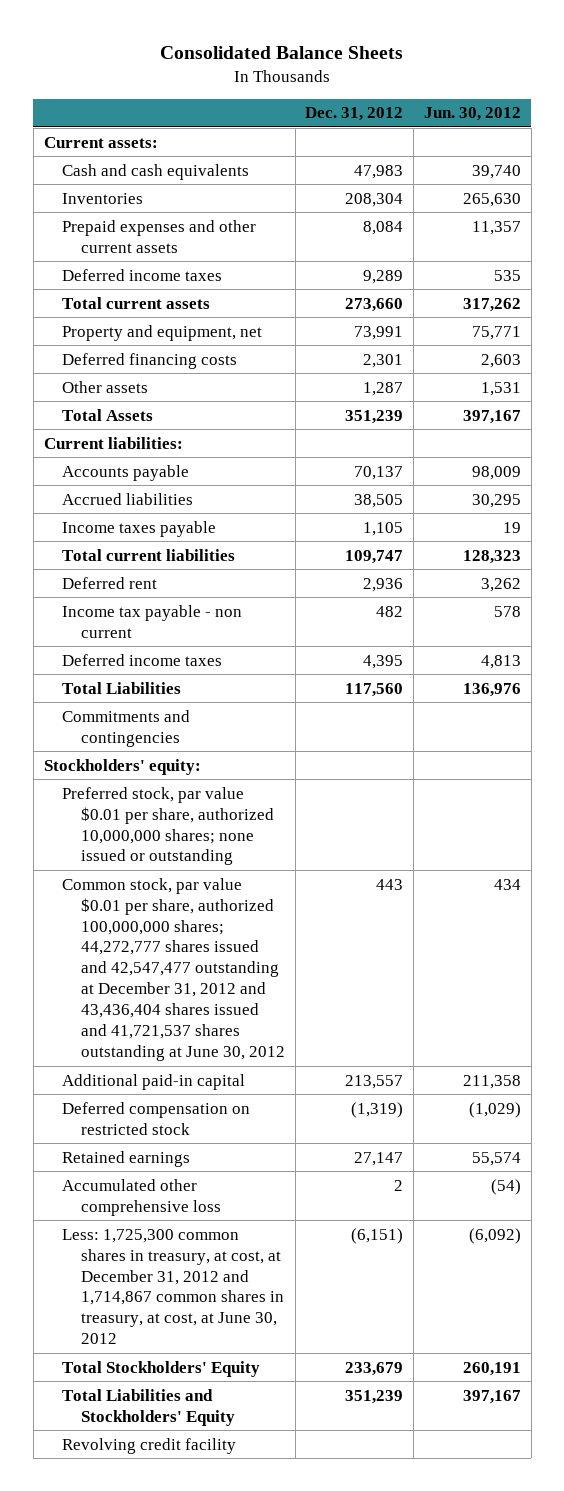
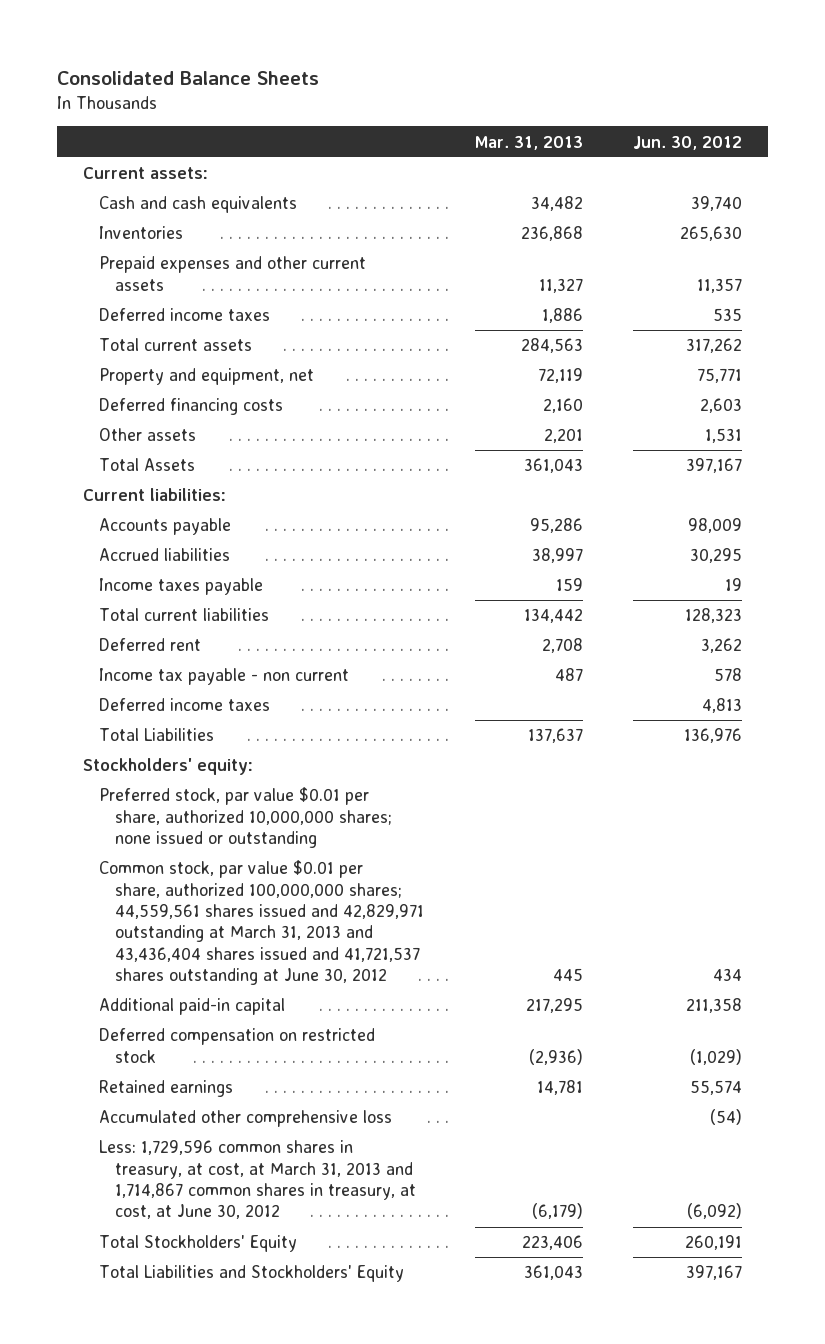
- | Dec. 31, 2012 | Jun. 30, 2012
+ | Mar. 31, 2013 | Jun. 30, 2012
- Commitments and contingencies
- Common stock, par value $0.01 per share, authorized 100,000,000 shares; 44,272,777 shares issued and 42,547,477 outstanding at December 31, 2012 and 43,436,404 shares issued and 41,721,537 shares outstanding at June 30, 2012 | 443 | 434
+ Common stock, par value $0.01 per share, authorized 100,000,000 shares; 44,559,561 shares issued and 42,829,971 outstanding at March 31, 2013 and 43,436,404 shares issued and 41,721,537 shares outstanding at June 30, 2012 | 445 | 434
- Less: 1,725,300 common shares in treasury, at cost, at December 31, 2012 and 1,714,867 common shares in treasury, at cost, at June 30, 2012 | (6,151) | (6,092)
+ Less: 1,729,596 common shares in treasury, at cost, at March 31, 2013 and 1,714,867 common shares in treasury, at cost, at June 30, 2012 | (6,179) | (6,092)
- Revolving credit facility

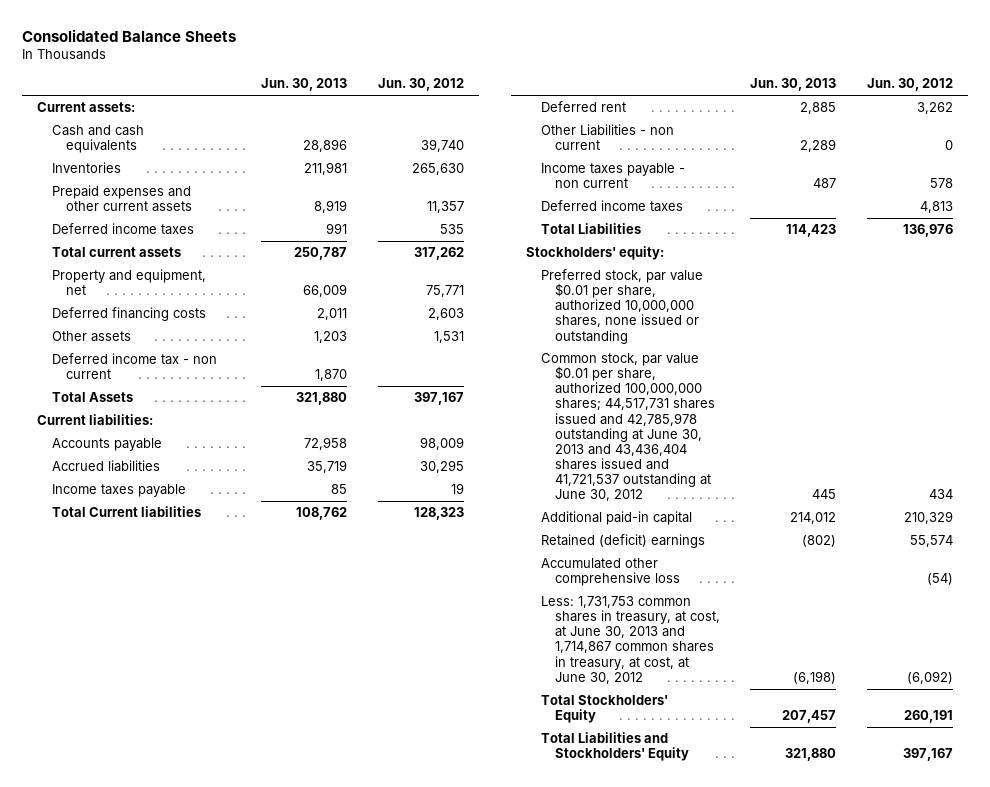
- | Mar. 31, 2013 | Jun. 30, 2012
+ | Jun. 30, 2013 | Jun. 30, 2012
+ Deferred income tax - non current | 1,870 |
- Total current liabilities | 134,442 | 128,323
+ Total Current liabilities | 108,762 | 128,323
- Income tax payable - non current | 487 | 578
+ Other Liabilities - non current | 2,289 | 0
+ Income taxes payable - non current | 487 | 578
- Preferred stock, par value $0.01 per share, authorized 10,000,000 shares; none issued or outstanding
- Common stock, par value $0.01 per share, authorized 100,000,000 shares; 44,559,561 shares issued and 42,829,971 outstanding at March 31, 2013 and 43,436,404 shares issued and 41,721,537 shares outstanding at June 30, 2012 | 445 | 434
- Additional paid-in capital | 217,295 | 211,358
- Deferred compensation on restricted stock | (2,936) | (1,029)
- Retained earnings | 14,781 | 55,574
+ Preferred stock, par value $0.01 per share, authorized 10,000,000 shares, none issued or outstanding
+ Common stock, par value $0.01 per share, authorized 100,000,000 shares; 44,517,731 shares issued and 42,785,978 outstanding at June 30, 2013 and 43,436,404 shares issued and 41,721,537 outstanding at June 30, 2012 | 445 | 434
+ Additional paid-in capital | 214,012 | 210,329
+ Retained (deficit) earnings | (802) | 55,574
- Less: 1,729,596 common shares in treasury, at cost, at March 31, 2013 and 1,714,867 common shares in treasury, at cost, at June 30, 2012 | (6,179) | (6,092)
+ Less: 1,731,753 common shares in treasury, at cost, at June 30, 2013 and 1,714,867 common shares in treasury, at cost, at June 30, 2012 | (6,198) | (6,092)

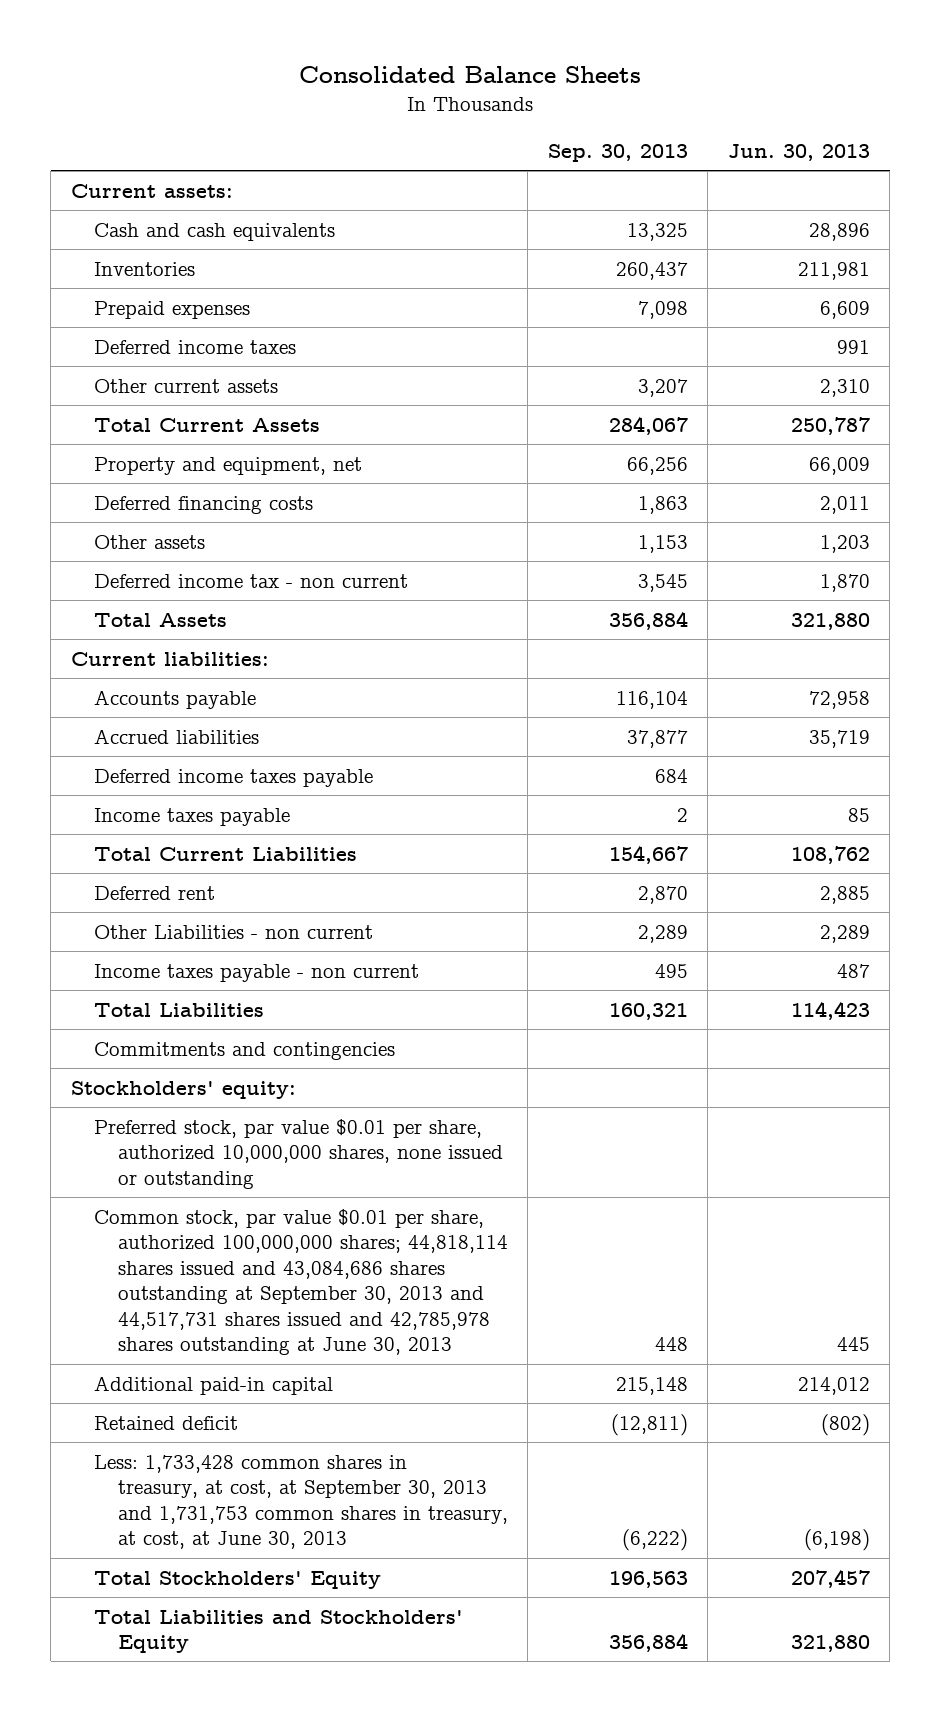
- | Jun. 30, 2013 | Jun. 30, 2012
+ | Sep. 30, 2013 | Jun. 30, 2013
- Prepaid expenses and other current assets | 8,919 | 11,357
+ Prepaid expenses | 7,098 | 6,609
- Total current assets | 250,787 | 317,262
+ Other current assets | 3,207 | 2,310
+ Total Current Assets | 284,067 | 250,787
+ Deferred income taxes payable | 684 |
- Total Current liabilities | 108,762 | 128,323
+ Total Current Liabilities | 154,667 | 108,762
- Deferred income taxes | | 4,813
+ Commitments and contingencies
- Common stock, par value $0.01 per share, authorized 100,000,000 shares; 44,517,731 shares issued and 42,785,978 outstanding at June 30, 2013 and 43,436,404 shares issued and 41,721,537 outstanding at June 30, 2012 | 445 | 434
+ Common stock, par value $0.01 per share, authorized 100,000,000 shares; 44,818,114 shares issued and 43,084,686 shares outstanding at September 30, 2013 and 44,517,731 shares issued and 42,785,978 shares outstanding at June 30, 2013 | 448 | 445
- Retained (deficit) earnings | (802) | 55,574
- Accumulated other comprehensive loss | | (54)
- Less: 1,731,753 common shares in treasury, at cost, at June 30, 2013 and 1,714,867 common shares in treasury, at cost, at June 30, 2012 | (6,198) | (6,092)
+ Retained deficit | (12,811) | (802)
+ Less: 1,733,428 common shares in treasury, at cost, at September 30, 2013 and 1,731,753 common shares in treasury, at cost, at June 30, 2013 | (6,222) | (6,198)

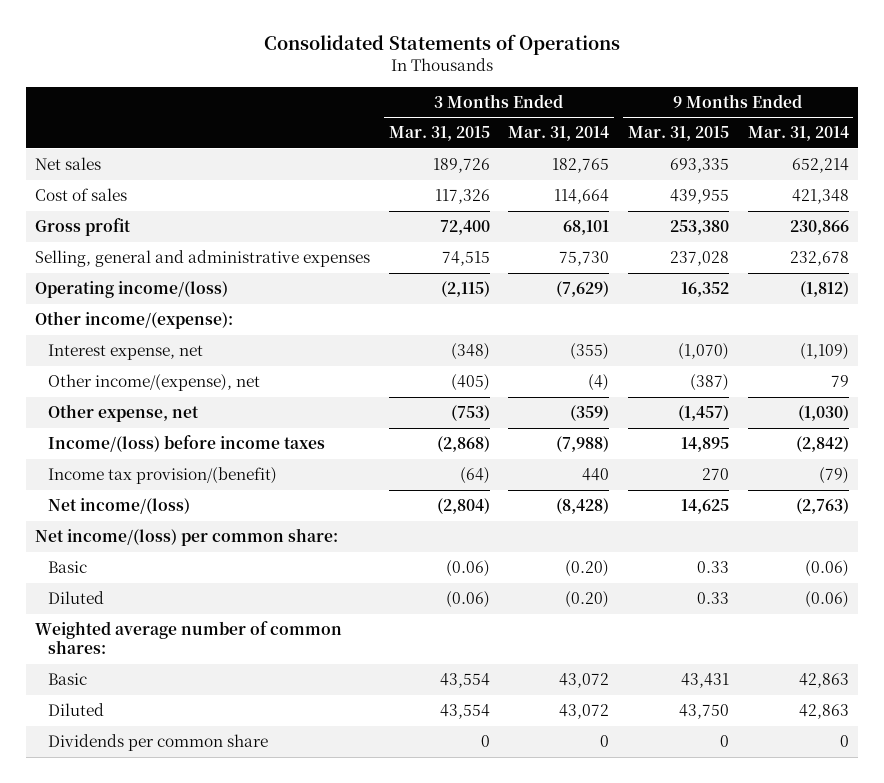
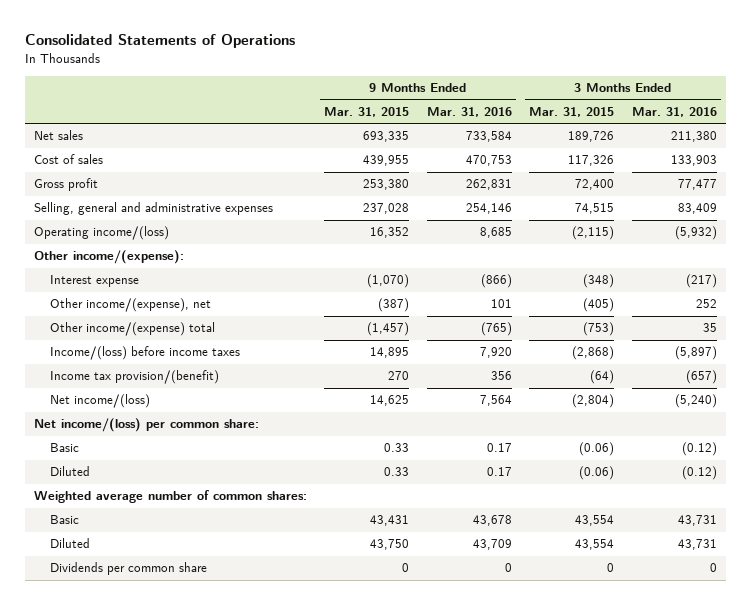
- | 3 Months Ended Mar. 31, 2015 | 3 Months Ended Mar. 31, 2014 | 9 Months Ended Mar. 31, 2015 | 9 Months Ended Mar. 31, 2014
+ | 9 Months Ended Mar. 31, 2015 | 9 Months Ended Mar. 31, 2016 | 3 Months Ended Mar. 31, 2015 | 3 Months Ended Mar. 31, 2016
- Interest expense, net | (348) | (355) | (1,070) | (1,109)
+ Interest expense | (1,070) | (866) | (348) | (217)
- Other expense, net | (753) | (359) | (1,457) | (1,030)
+ Other income/(expense) total | (1,457) | (765) | (753) | 35

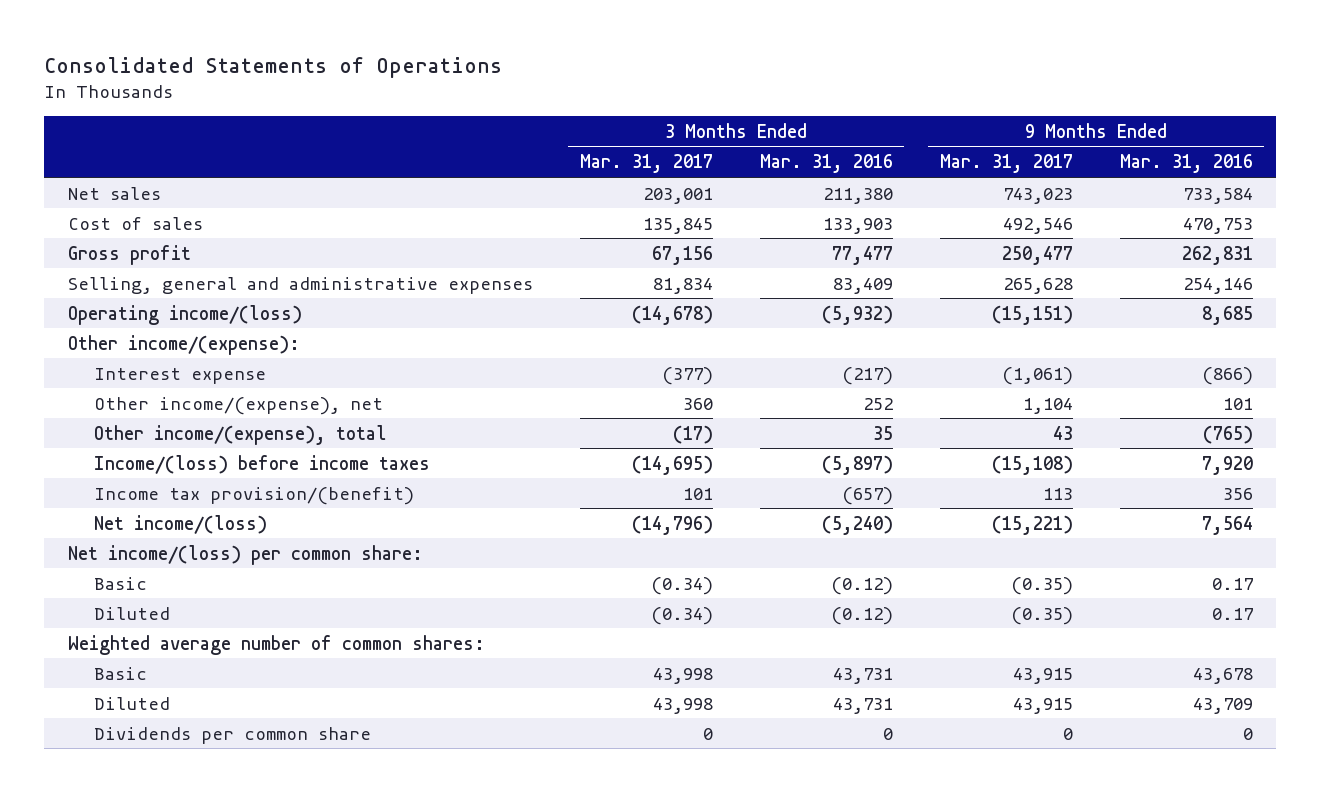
- | 9 Months Ended Mar. 31, 2015 | 9 Months Ended Mar. 31, 2016 | 3 Months Ended Mar. 31, 2015 | 3 Months Ended Mar. 31, 2016
+ | 3 Months Ended Mar. 31, 2017 | 3 Months Ended Mar. 31, 2016 | 9 Months Ended Mar. 31, 2017 | 9 Months Ended Mar. 31, 2016
- Other income/(expense) total | (1,457) | (765) | (753) | 35
+ Other income/(expense), total | (17) | 35 | 43 | (765)

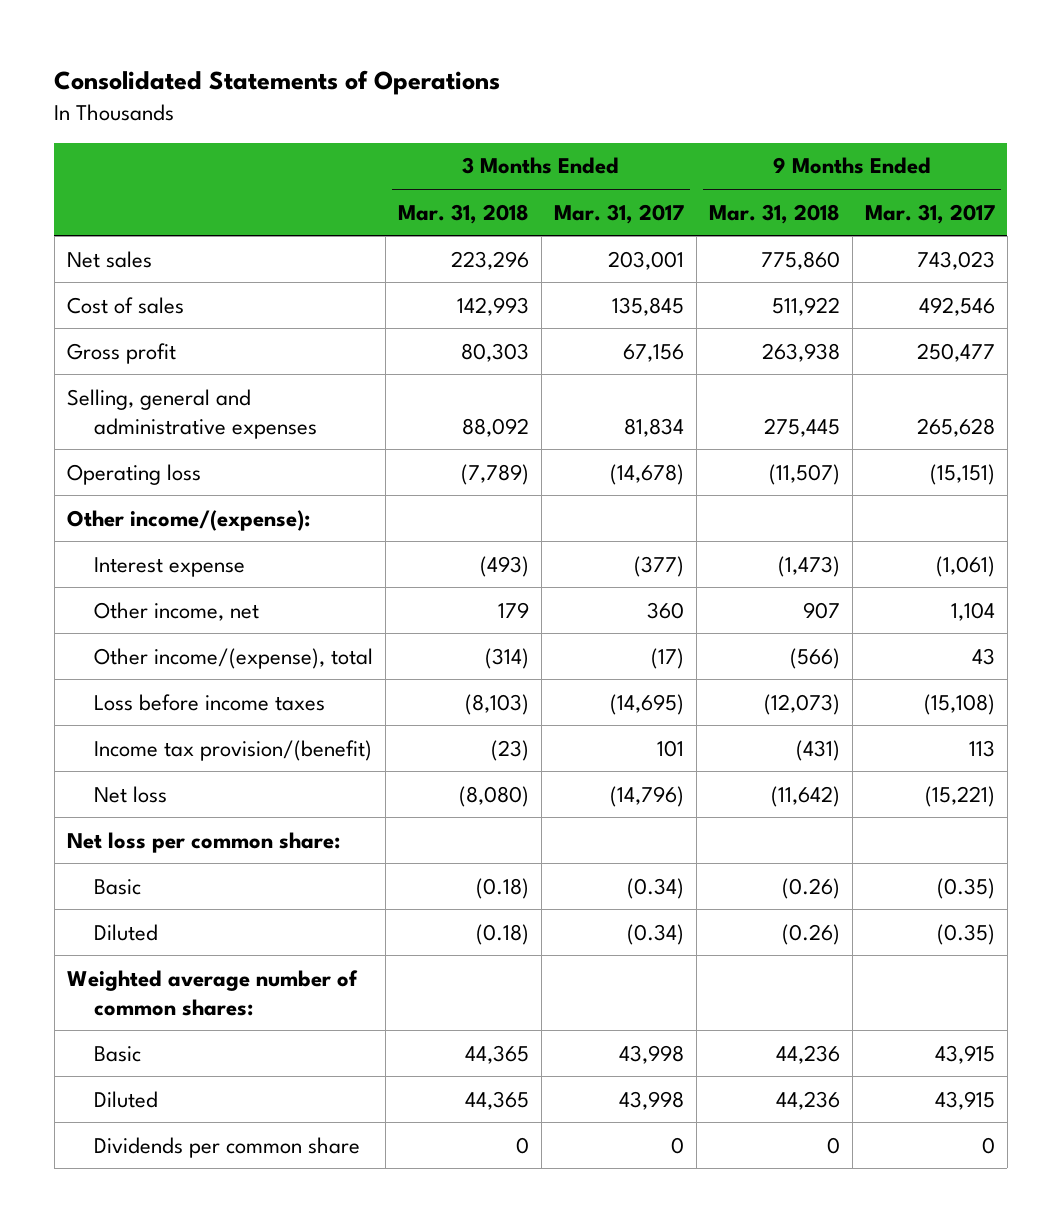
- | 3 Months Ended Mar. 31, 2017 | 3 Months Ended Mar. 31, 2016 | 9 Months Ended Mar. 31, 2017 | 9 Months Ended Mar. 31, 2016
+ | 3 Months Ended Mar. 31, 2018 | 3 Months Ended Mar. 31, 2017 | 9 Months Ended Mar. 31, 2018 | 9 Months Ended Mar. 31, 2017
- Operating income/(loss) | (14,678) | (5,932) | (15,151) | 8,685
+ Operating loss | (7,789) | (14,678) | (11,507) | (15,151)
- Other income/(expense), net | 360 | 252 | 1,104 | 101
+ Other income, net | 179 | 360 | 907 | 1,104
- Income/(loss) before income taxes | (14,695) | (5,897) | (15,108) | 7,920
+ Loss before income taxes | (8,103) | (14,695) | (12,073) | (15,108)
- Net income/(loss) | (14,796) | (5,240) | (15,221) | 7,564
- Net income/(loss) per common share:
+ Net loss | (8,080) | (14,796) | (11,642) | (15,221)
+ Net loss per common share:

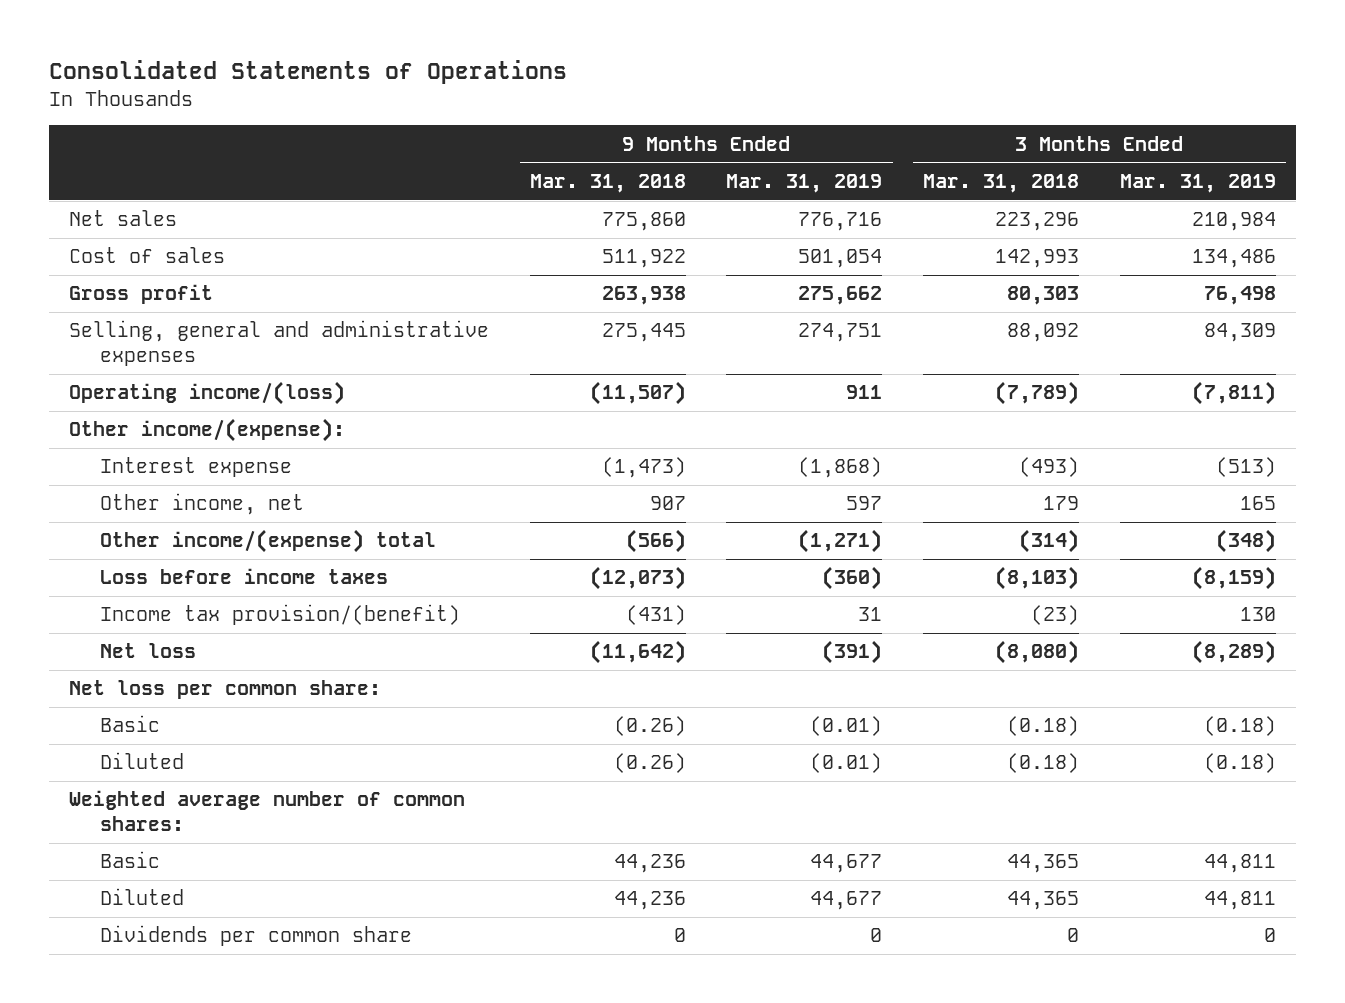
- | 3 Months Ended Mar. 31, 2018 | 3 Months Ended Mar. 31, 2017 | 9 Months Ended Mar. 31, 2018 | 9 Months Ended Mar. 31, 2017
+ | 9 Months Ended Mar. 31, 2018 | 9 Months Ended Mar. 31, 2019 | 3 Months Ended Mar. 31, 2018 | 3 Months Ended Mar. 31, 2019
- Operating loss | (7,789) | (14,678) | (11,507) | (15,151)
+ Operating income/(loss) | (11,507) | 911 | (7,789) | (7,811)
- Other income/(expense), total | (314) | (17) | (566) | 43
+ Other income/(expense) total | (566) | (1,271) | (314) | (348)

